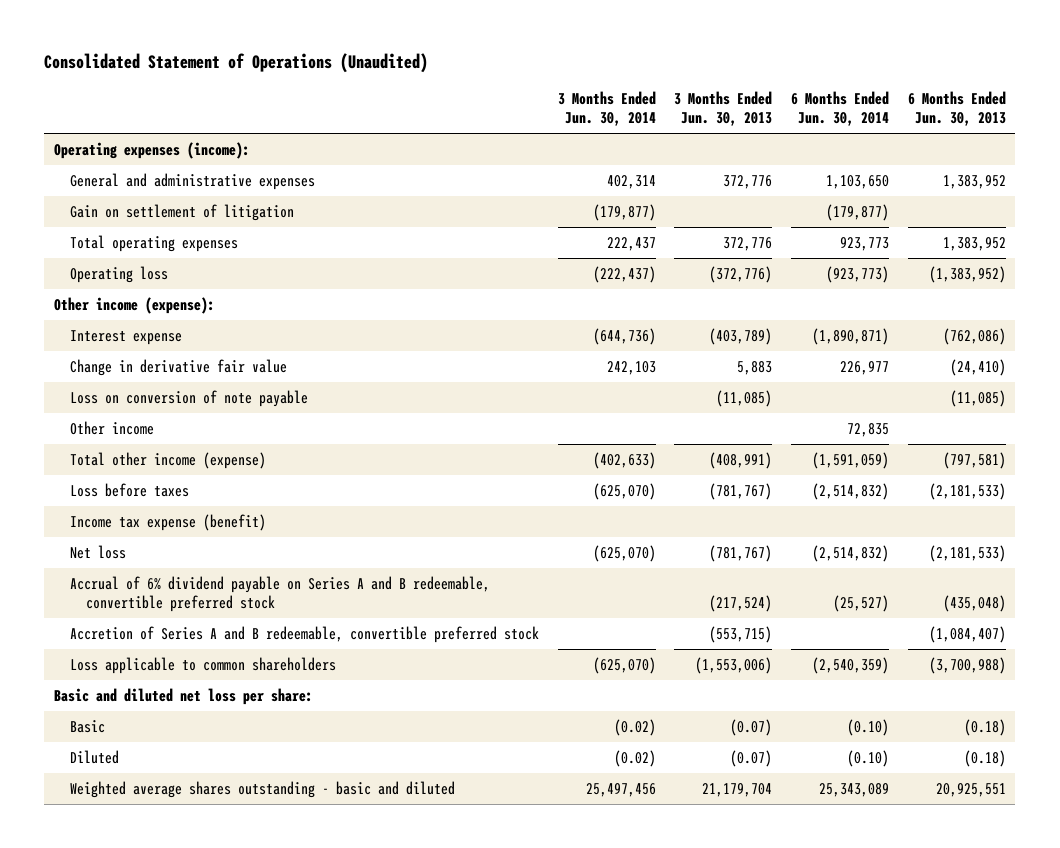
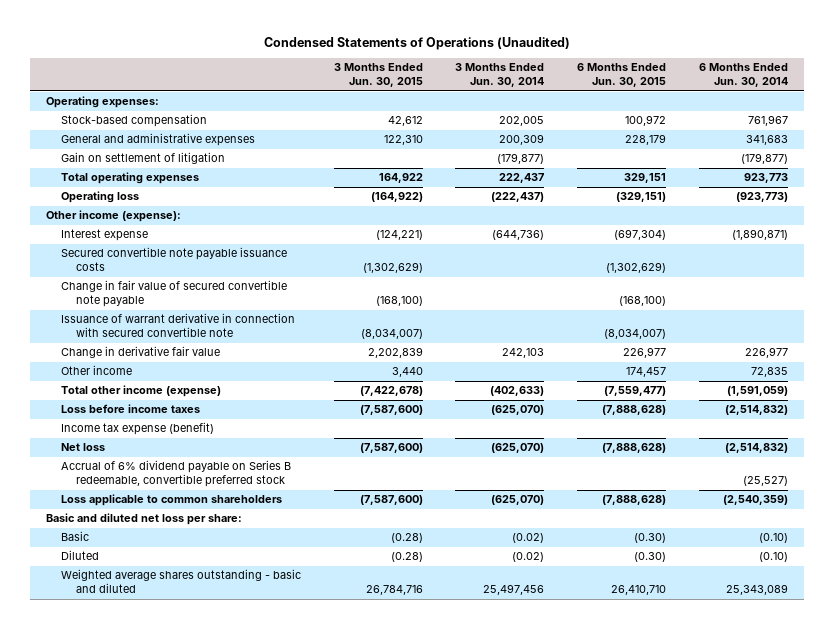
- Consolidated Statement of Operations (Unaudited)
+ Condensed Statements of Operations (Unaudited)
- | 3 Months Ended Jun. 30, 2014 | 3 Months Ended Jun. 30, 2013 | 6 Months Ended Jun. 30, 2014 | 6 Months Ended Jun. 30, 2013
+ | 3 Months Ended Jun. 30, 2015 | 3 Months Ended Jun. 30, 2014 | 6 Months Ended Jun. 30, 2015 | 6 Months Ended Jun. 30, 2014
- Operating expenses (income):
- General and administrative expenses | 402,314 | 372,776 | 1,103,650 | 1,383,952
+ Operating expenses:
+ Stock-based compensation | 42,612 | 202,005 | 100,972 | 761,967
+ General and administrative expenses | 122,310 | 200,309 | 228,179 | 341,683
+ Secured convertible note payable issuance costs | (1,302,629) | | (1,302,629) |
+ Change in fair value of secured convertible note payable | (168,100) | | (168,100) |
+ Issuance of warrant derivative in connection with secured convertible note | (8,034,007) | | (8,034,007) |
- Loss on conversion of note payable | | (11,085) | | (11,085)
- Loss before taxes | (625,070) | (781,767) | (2,514,832) | (2,181,533)
+ Loss before income taxes | (7,587,600) | (625,070) | (7,888,628) | (2,514,832)
- Accrual of 6% dividend payable on Series A and B redeemable, convertible preferred stock | | (217,524) | (25,527) | (435,048)
- Accretion of Series A and B redeemable, convertible preferred stock | | (553,715) | | (1,084,407)
+ Accrual of 6% dividend payable on Series B redeemable, convertible preferred stock | | | | (25,527)

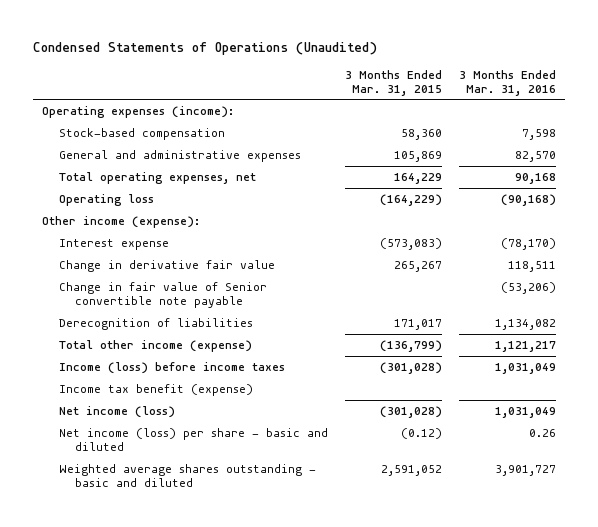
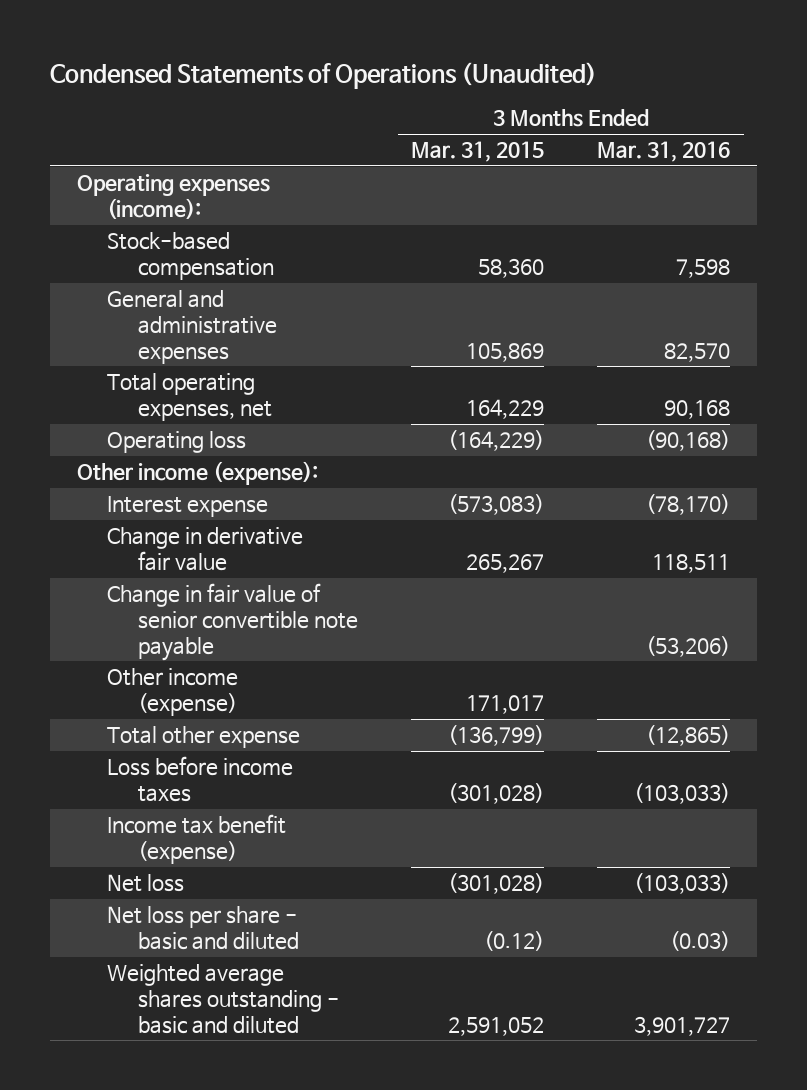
- Change in fair value of Senior convertible note payable | | (53,206)
- Derecognition of liabilities | 171,017 | 1,134,082
- Total other income (expense) | (136,799) | 1,121,217
- Income (loss) before income taxes | (301,028) | 1,031,049
+ Change in fair value of senior convertible note payable | | (53,206)
+ Other income (expense) | 171,017 |
+ Total other expense | (136,799) | (12,865)
+ Loss before income taxes | (301,028) | (103,033)
- Net income (loss) | (301,028) | 1,031,049
- Net income (loss) per share - basic and diluted | (0.12) | 0.26
+ Net loss | (301,028) | (103,033)
+ Net loss per share - basic and diluted | (0.12) | (0.03)

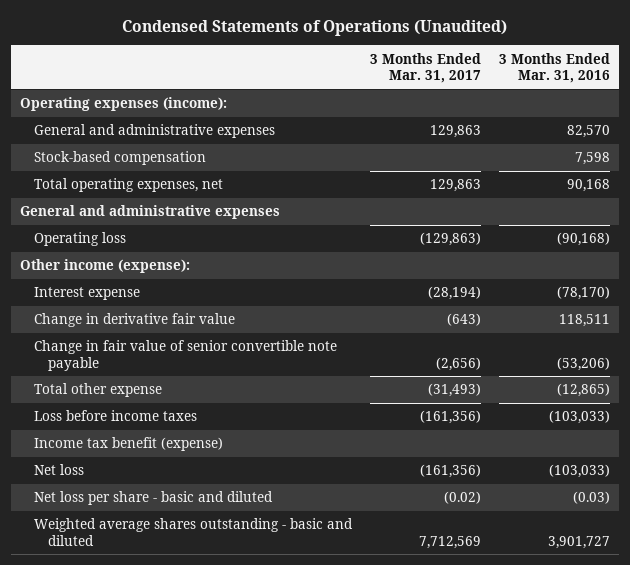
- | 3 Months Ended Mar. 31, 2015 | 3 Months Ended Mar. 31, 2016
+ | 3 Months Ended Mar. 31, 2017 | 3 Months Ended Mar. 31, 2016
moved down: Stock-based compensation | | 7,598
+ General and administrative expenses
- Other income (expense) | 171,017 |

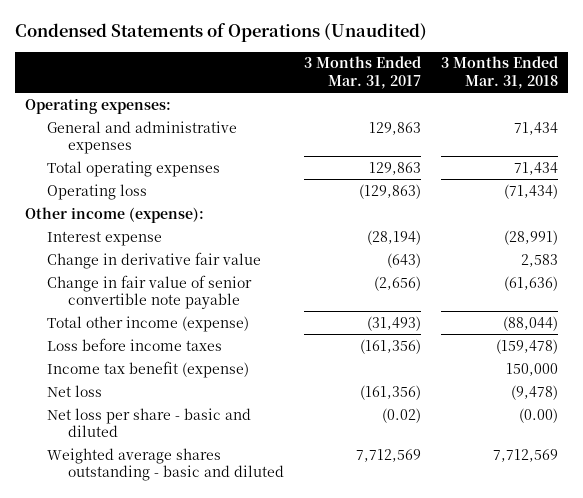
- | 3 Months Ended Mar. 31, 2017 | 3 Months Ended Mar. 31, 2016
+ | 3 Months Ended Mar. 31, 2017 | 3 Months Ended Mar. 31, 2018
- Operating expenses (income):
+ Operating expenses:
- Stock-based compensation | | 7,598
- Total operating expenses, net | 129,863 | 90,168
- General and administrative expenses
+ Total operating expenses | 129,863 | 71,434
- Total other expense | (31,493) | (12,865)
+ Total other income (expense) | (31,493) | (88,044)

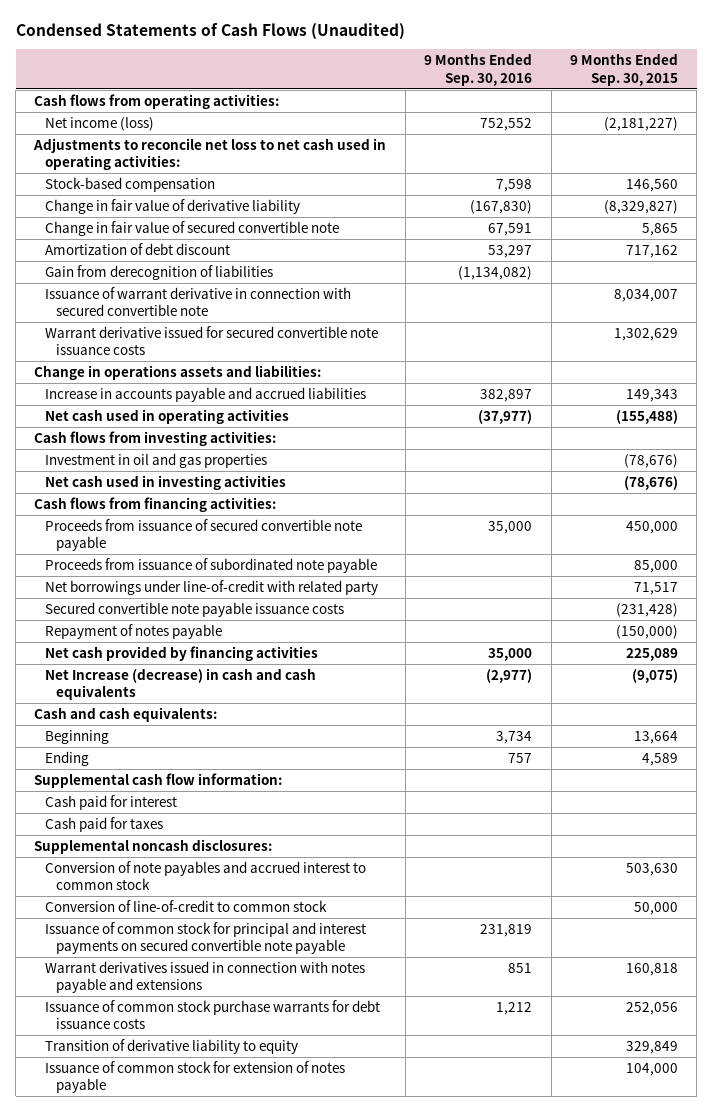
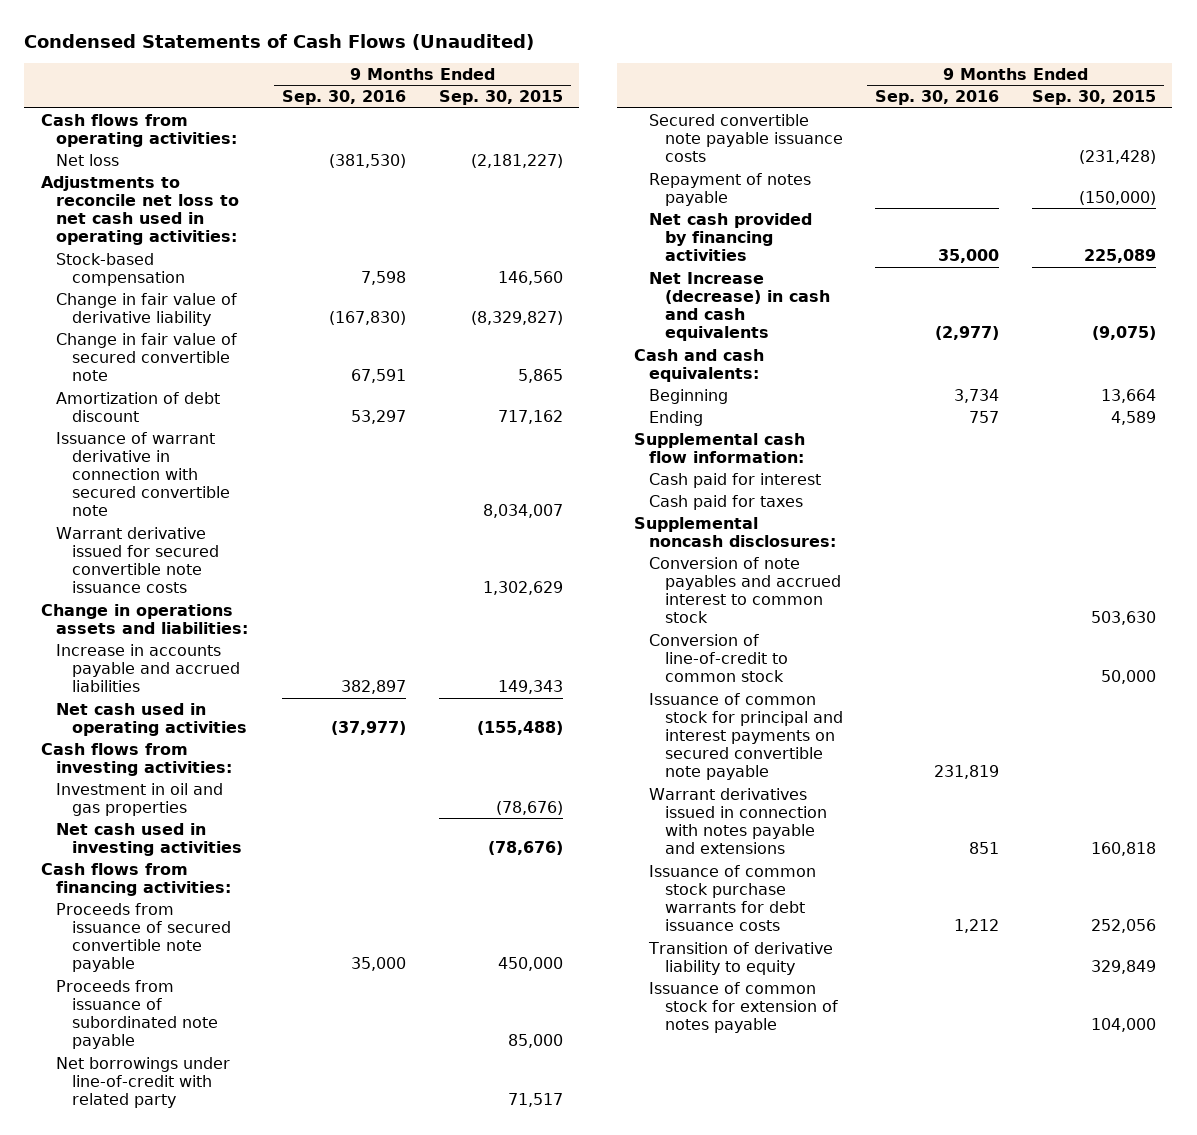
- Net income (loss) | 752,552 | (2,181,227)
+ Net loss | (381,530) | (2,181,227)
- Gain from derecognition of liabilities | (1,134,082) |

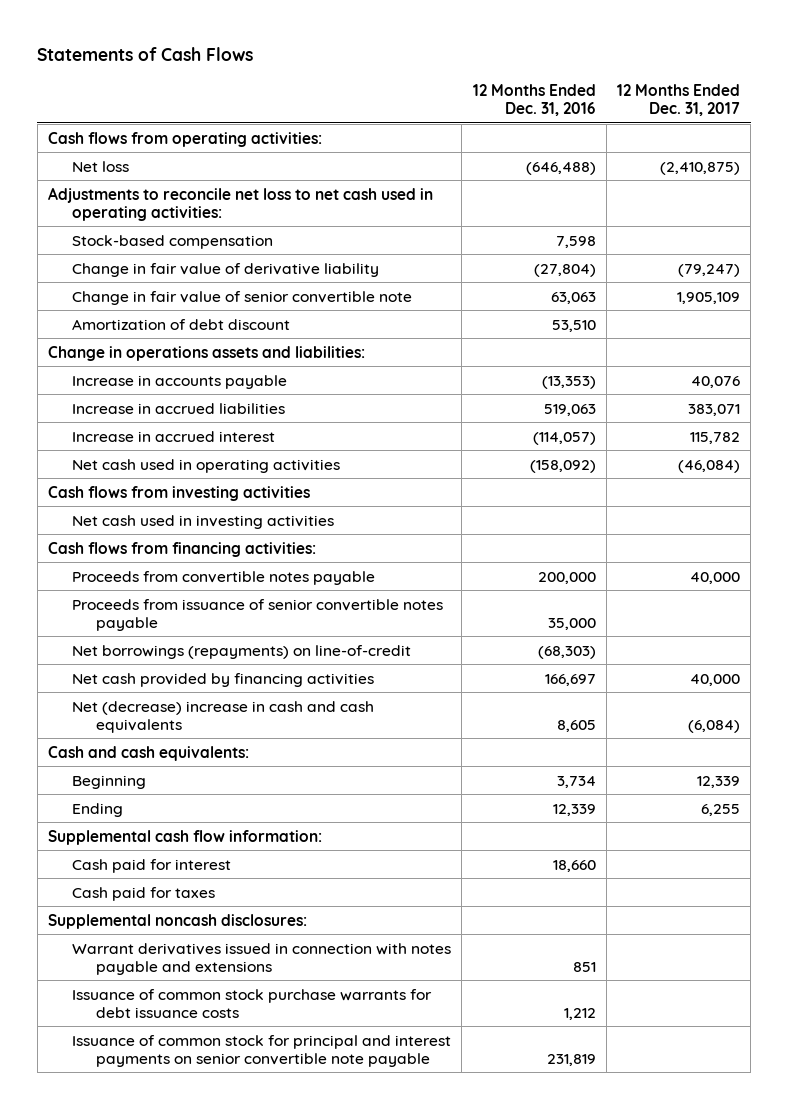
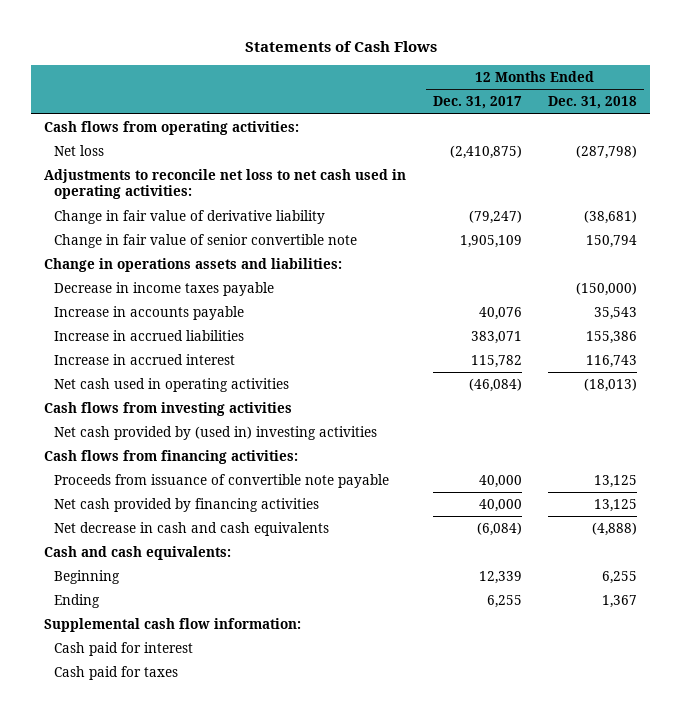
- | 12 Months Ended Dec. 31, 2016 | 12 Months Ended Dec. 31, 2017
+ | 12 Months Ended Dec. 31, 2017 | 12 Months Ended Dec. 31, 2018
- Stock-based compensation | 7,598 |
- Amortization of debt discount | 53,510 |
+ Decrease in income taxes payable | | (150,000)
- Net cash used in investing activities
+ Net cash provided by (used in) investing activities
- Proceeds from convertible notes payable | 200,000 | 40,000
- Proceeds from issuance of senior convertible notes payable | 35,000 |
- Net borrowings (repayments) on line-of-credit | (68,303) |
+ Proceeds from issuance of convertible note payable | 40,000 | 13,125
- Net (decrease) increase in cash and cash equivalents | 8,605 | (6,084)
+ Net decrease in cash and cash equivalents | (6,084) | (4,888)
- Supplemental noncash disclosures:
- Warrant derivatives issued in connection with notes payable and extensions | 851 |
- Issuance of common stock purchase warrants for debt issuance costs | 1,212 |
- Issuance of common stock for principal and interest payments on senior convertible note payable | 231,819 |

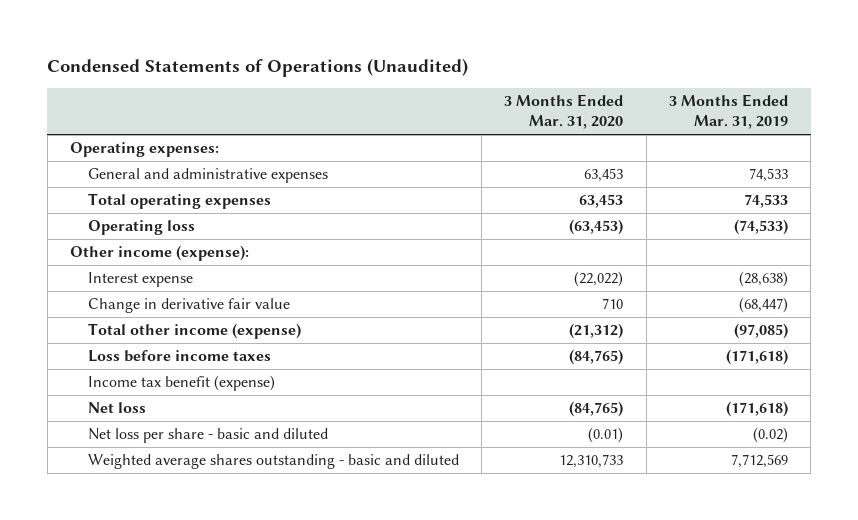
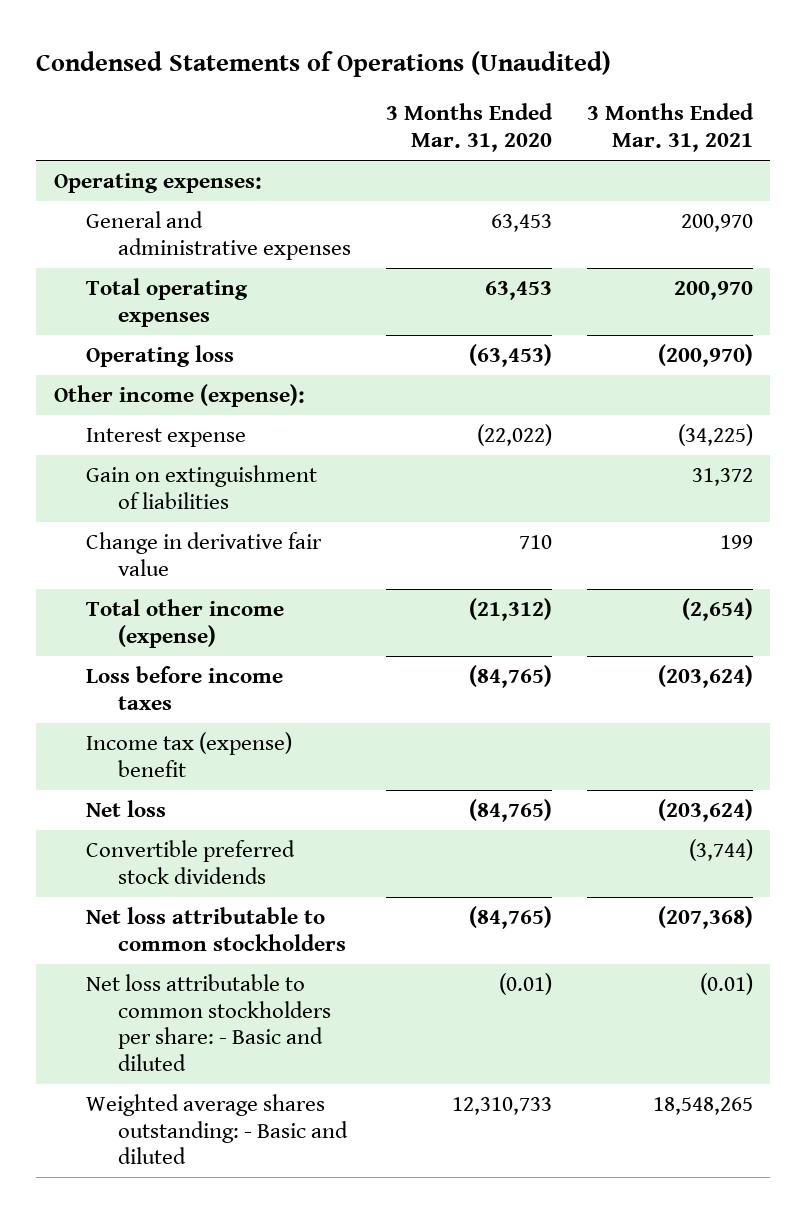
- | 3 Months Ended Mar. 31, 2020 | 3 Months Ended Mar. 31, 2019
+ | 3 Months Ended Mar. 31, 2020 | 3 Months Ended Mar. 31, 2021
+ Gain on extinguishment of liabilities | | 31,372
- Income tax benefit (expense)
+ Income tax (expense) benefit
- Net loss per share - basic and diluted | (0.01) | (0.02)
- Weighted average shares outstanding - basic and diluted | 12,310,733 | 7,712,569
+ Convertible preferred stock dividends | | (3,744)
+ Net loss attributable to common stockholders | (84,765) | (207,368)
+ Net loss attributable to common stockholders per share: - Basic and diluted | (0.01) | (0.01)
+ Weighted average shares outstanding: - Basic and diluted | 12,310,733 | 18,548,265

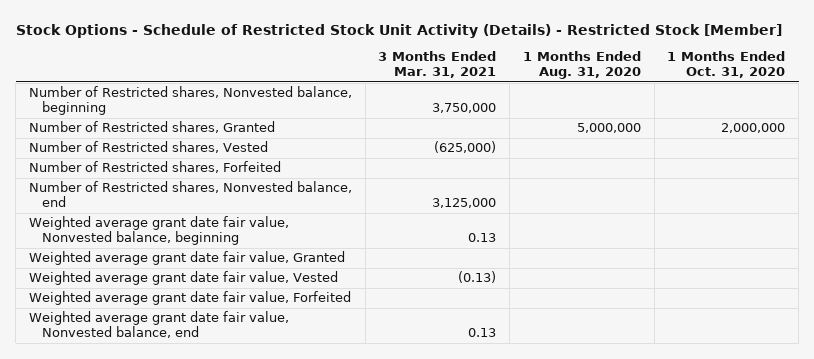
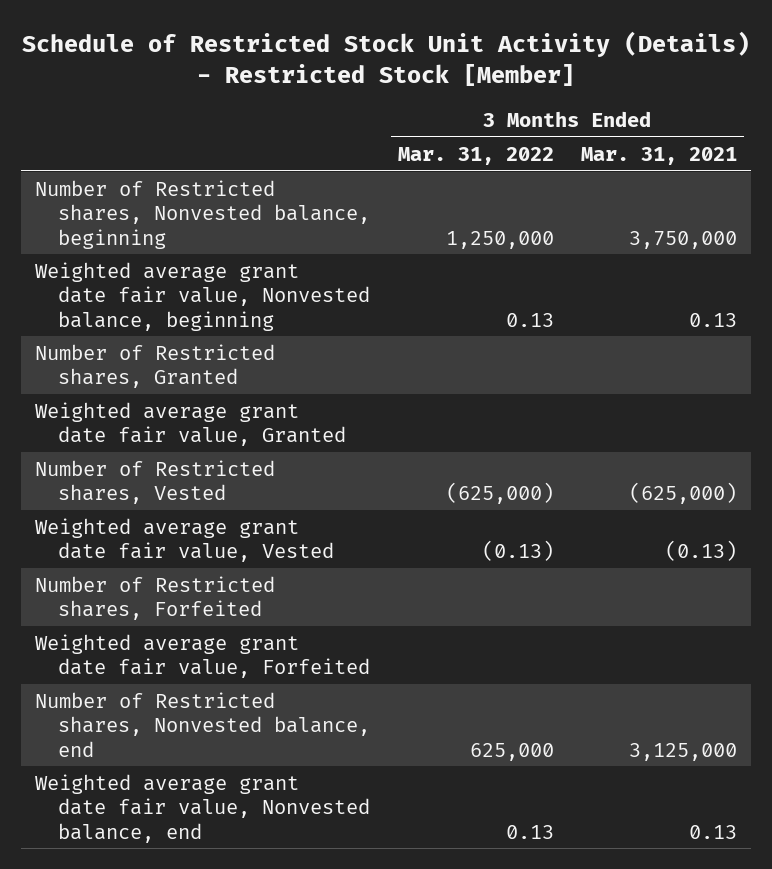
- Stock Options - Schedule of Restricted Stock Unit Activity (Details) - Restricted Stock [Member]
+ Schedule of Restricted Stock Unit Activity (Details) - Restricted Stock [Member]
- | 3 Months Ended Mar. 31, 2021 | 1 Months Ended Aug. 31, 2020 | 1 Months Ended Oct. 31, 2020
+ | 3 Months Ended Mar. 31, 2022 | 3 Months Ended Mar. 31, 2021
moved down: Number of Restricted shares, Granted
moved down: Number of Restricted shares, Vested | (625,000) | (625,000)
moved down: Number of Restricted shares, Forfeited
moved down: Number of Restricted shares, Nonvested balance, end | 625,000 | 3,125,000

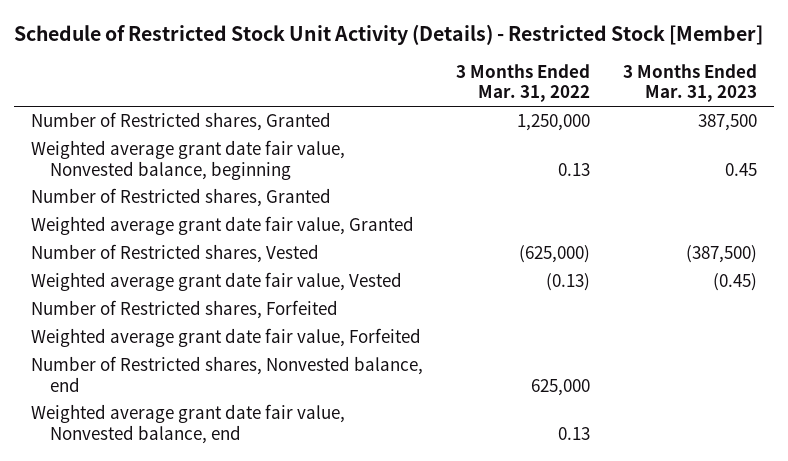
- | 3 Months Ended Mar. 31, 2022 | 3 Months Ended Mar. 31, 2021
+ | 3 Months Ended Mar. 31, 2022 | 3 Months Ended Mar. 31, 2023
- Number of Restricted shares, Nonvested balance, beginning | 1,250,000 | 3,750,000
+ Number of Restricted shares, Granted | 1,250,000 | 387,500

